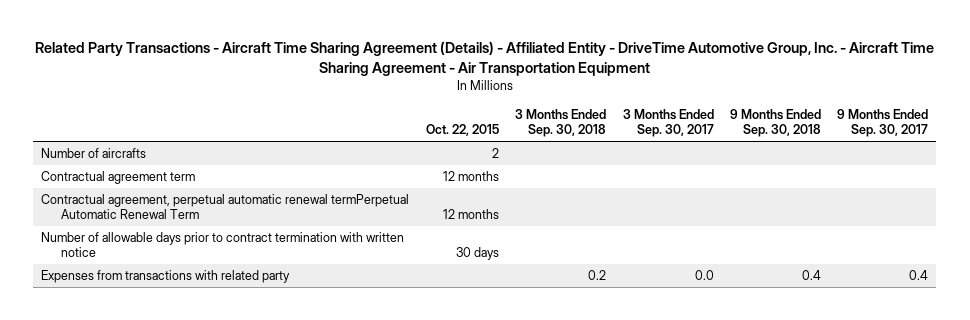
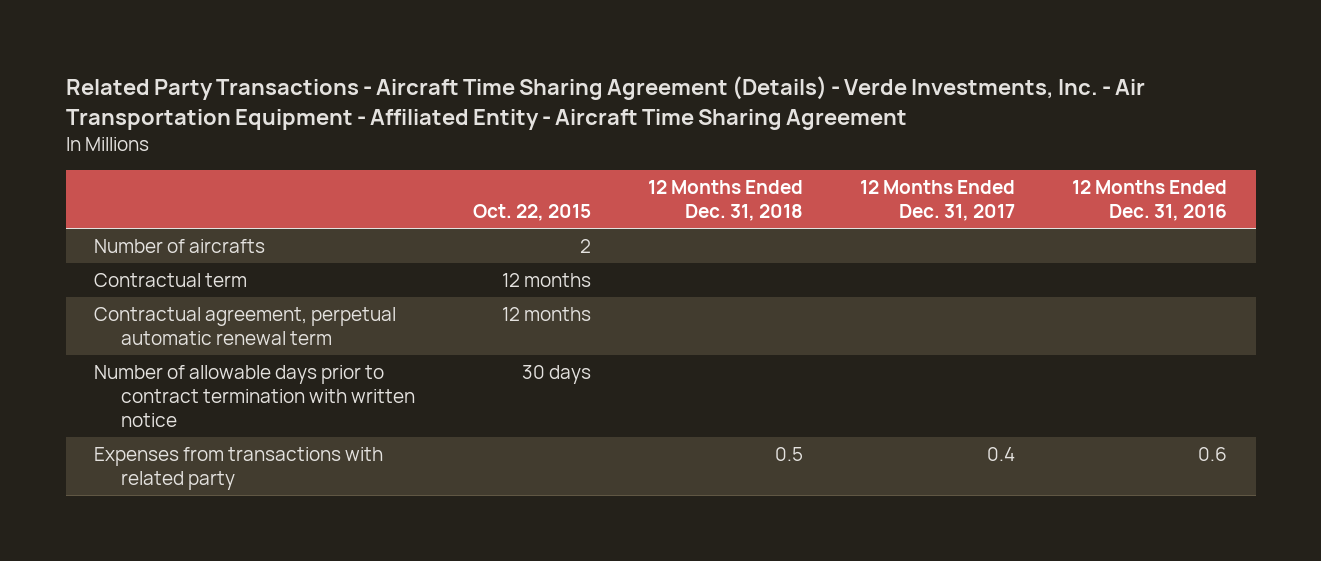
- Related Party Transactions - Aircraft Time Sharing Agreement (Details) - Affiliated Entity - DriveTime Automotive Group, Inc. - Aircraft Time Sharing Agreement - Air Transportation Equipment
+ Related Party Transactions - Aircraft Time Sharing Agreement (Details) - Verde Investments, Inc. - Air Transportation Equipment - Affiliated Entity - Aircraft Time Sharing Agreement
- | Oct. 22, 2015 | 3 Months Ended Sep. 30, 2018 | 3 Months Ended Sep. 30, 2017 | 9 Months Ended Sep. 30, 2018 | 9 Months Ended Sep. 30, 2017
+ | Oct. 22, 2015 | 12 Months Ended Dec. 31, 2018 | 12 Months Ended Dec. 31, 2017 | 12 Months Ended Dec. 31, 2016
- Contractual agreement term | 12 months | | | |
- Contractual agreement, perpetual automatic renewal termPerpetual Automatic Renewal Term | 12 months | | | |
+ Contractual term | 12 months | | |
+ Contractual agreement, perpetual automatic renewal term | 12 months | | |

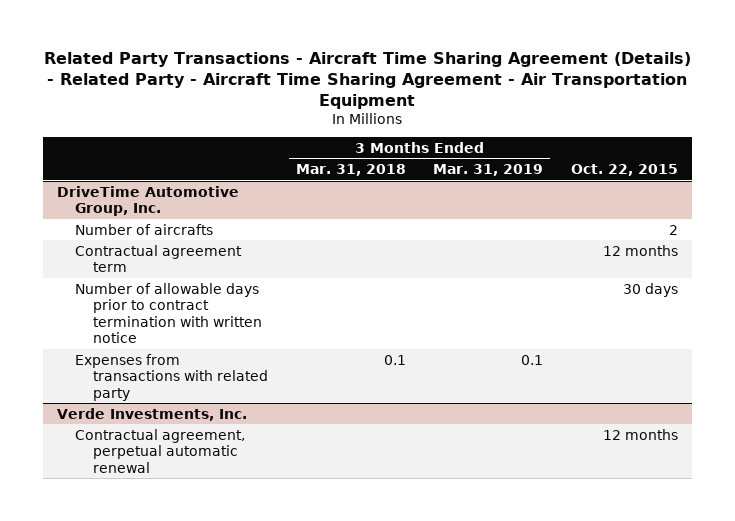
- Related Party Transactions - Aircraft Time Sharing Agreement (Details) - Verde Investments, Inc. - Air Transportation Equipment - Affiliated Entity - Aircraft Time Sharing Agreement
+ Related Party Transactions - Aircraft Time Sharing Agreement (Details) - Related Party - Aircraft Time Sharing Agreement - Air Transportation Equipment
- | Oct. 22, 2015 | 12 Months Ended Dec. 31, 2018 | 12 Months Ended Dec. 31, 2017 | 12 Months Ended Dec. 31, 2016
+ | 3 Months Ended Mar. 31, 2018 | 3 Months Ended Mar. 31, 2019 | Oct. 22, 2015
+ DriveTime Automotive Group, Inc.
- Contractual term | 12 months | | |
- Contractual agreement, perpetual automatic renewal term | 12 months | | |
+ Contractual agreement term | | | 12 months
+ Verde Investments, Inc.
+ Contractual agreement, perpetual automatic renewal | | | 12 months

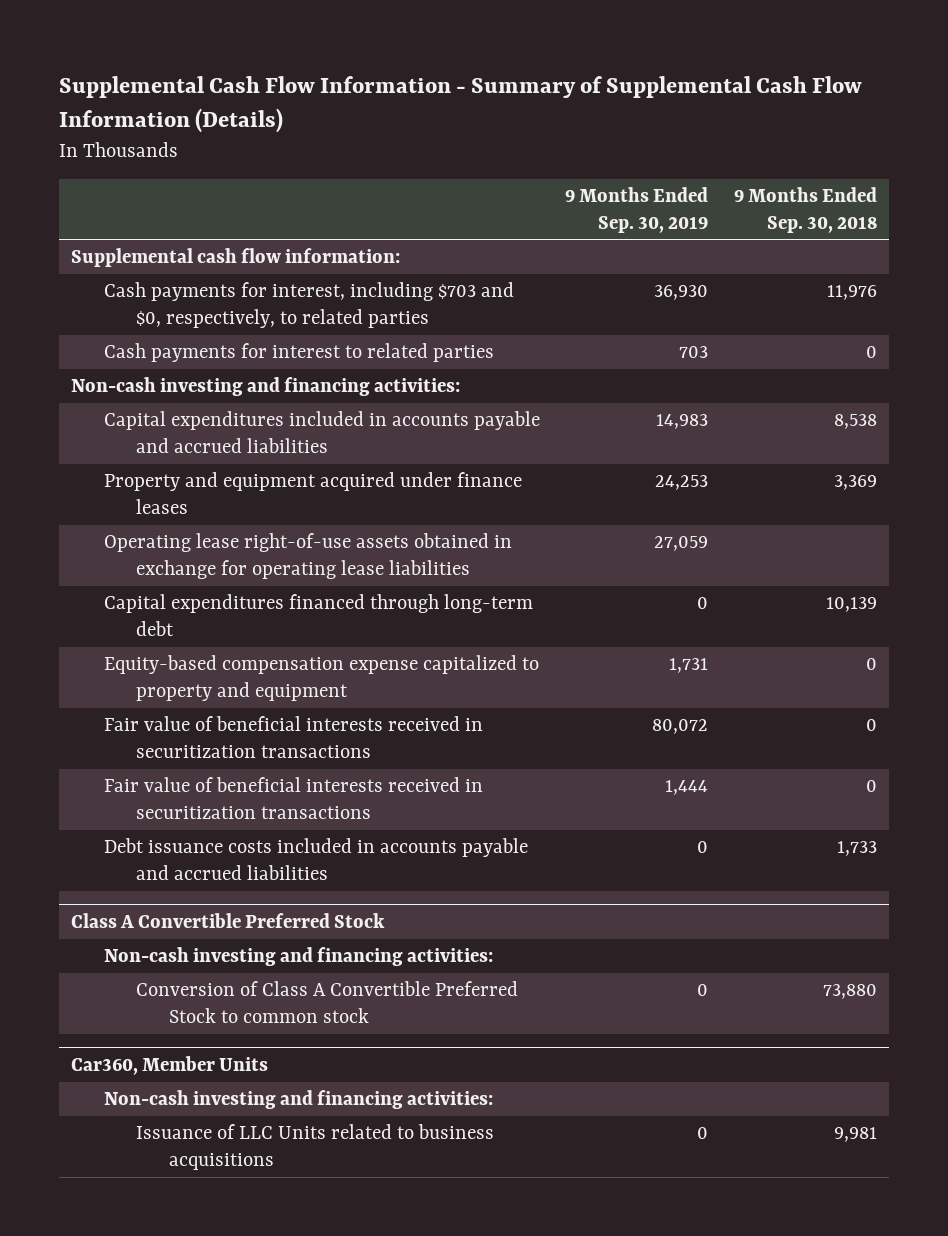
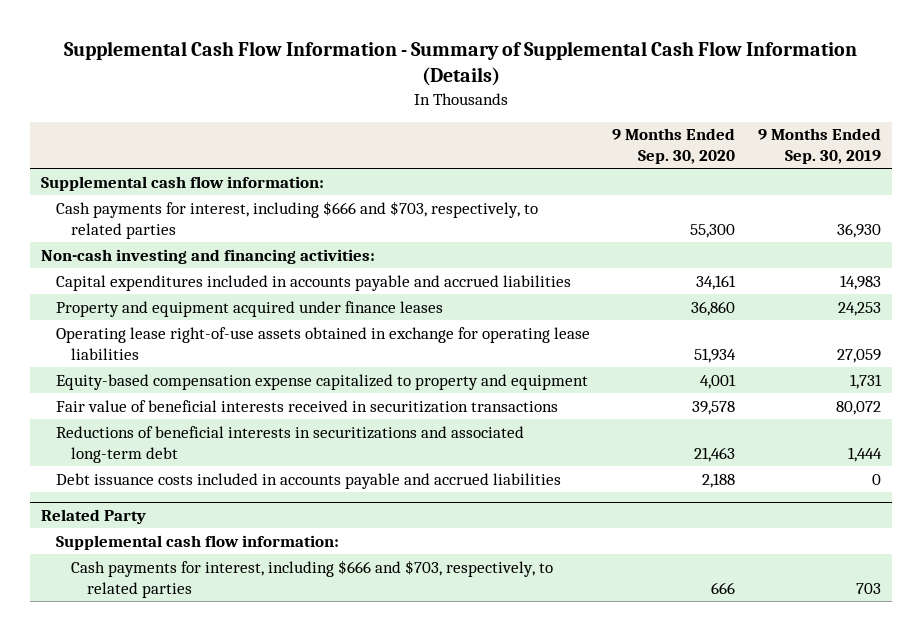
- | 9 Months Ended Sep. 30, 2019 | 9 Months Ended Sep. 30, 2018
+ | 9 Months Ended Sep. 30, 2020 | 9 Months Ended Sep. 30, 2019
- Cash payments for interest, including $703 and $0, respectively, to related parties | 36,930 | 11,976
- Cash payments for interest to related parties | 703 | 0
+ Cash payments for interest, including $666 and $703, respectively, to related parties | 55,300 | 36,930
- Capital expenditures financed through long-term debt | 0 | 10,139
- Fair value of beneficial interests received in securitization transactions | 1,444 | 0
+ Reductions of beneficial interests in securitizations and associated long-term debt | 21,463 | 1,444
- Class A Convertible Preferred Stock
- Non-cash investing and financing activities:
- Conversion of Class A Convertible Preferred Stock to common stock | 0 | 73,880
- Car360, Member Units
- Non-cash investing and financing activities:
- Issuance of LLC Units related to business acquisitions | 0 | 9,981
+ Related Party
+ Supplemental cash flow information:
+ Cash payments for interest, including $666 and $703, respectively, to related parties | 666 | 703

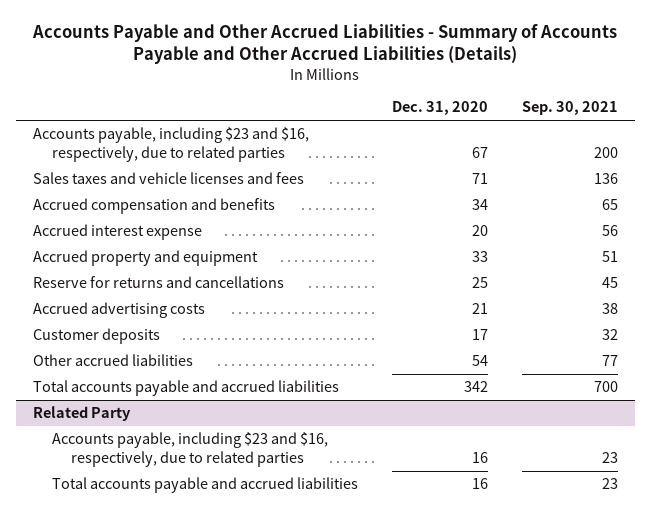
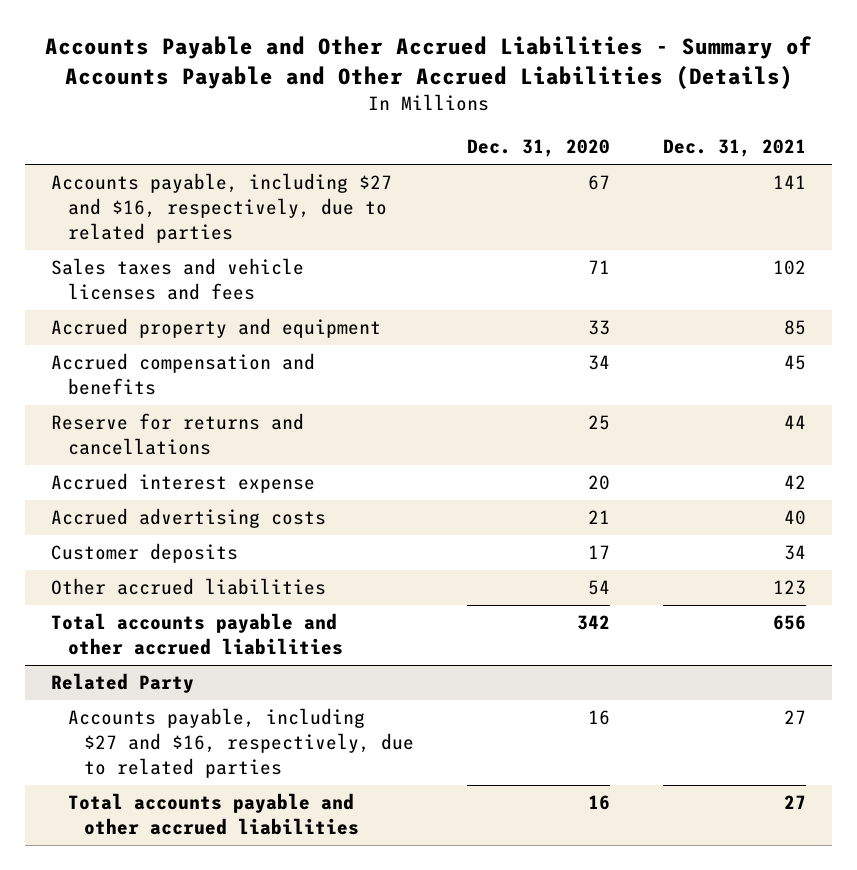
- | Dec. 31, 2020 | Sep. 30, 2021
+ | Dec. 31, 2020 | Dec. 31, 2021
- Accounts payable, including $23 and $16, respectively, due to related parties | 67 | 200
+ Accounts payable, including $27 and $16, respectively, due to related parties | 67 | 141
moved down: Accrued compensation and benefits | 34 | 45
moved down: Accrued interest expense | 20 | 42
- Total accounts payable and accrued liabilities | 342 | 700
+ Total accounts payable and other accrued liabilities | 342 | 656
@ Related Party
- Accounts payable, including $23 and $16, respectively, due to related parties | 16 | 23
- Total accounts payable and accrued liabilities | 16 | 23
+ Accounts payable, including $27 and $16, respectively, due to related parties | 16 | 27
+ Total accounts payable and other accrued liabilities | 16 | 27

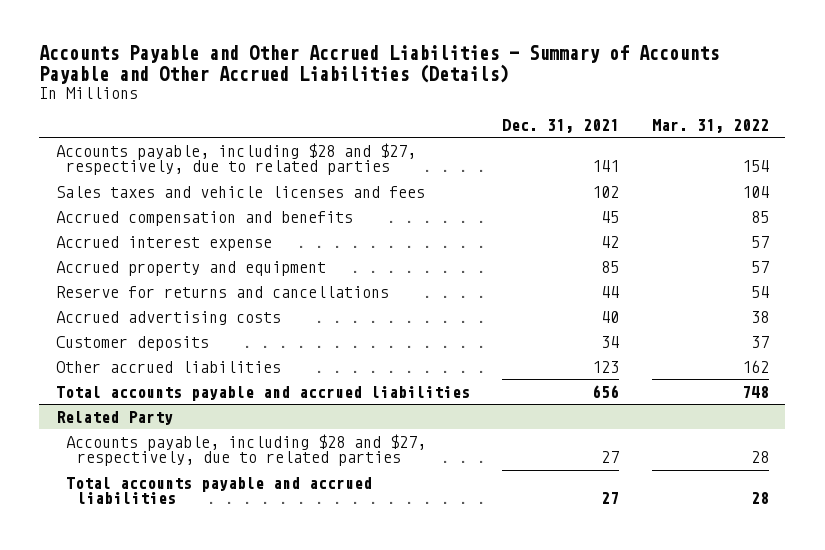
- | Dec. 31, 2020 | Dec. 31, 2021
+ | Dec. 31, 2021 | Mar. 31, 2022
- Accounts payable, including $27 and $16, respectively, due to related parties | 67 | 141
+ Accounts payable, including $28 and $27, respectively, due to related parties | 141 | 154
moved down: Accrued property and equipment | 85 | 57
moved down: Reserve for returns and cancellations | 44 | 54
- Total accounts payable and other accrued liabilities | 342 | 656
+ Total accounts payable and accrued liabilities | 656 | 748
@ Related Party
- Accounts payable, including $27 and $16, respectively, due to related parties | 16 | 27
- Total accounts payable and other accrued liabilities | 16 | 27
+ Accounts payable, including $28 and $27, respectively, due to related parties | 27 | 28
+ Total accounts payable and accrued liabilities | 27 | 28

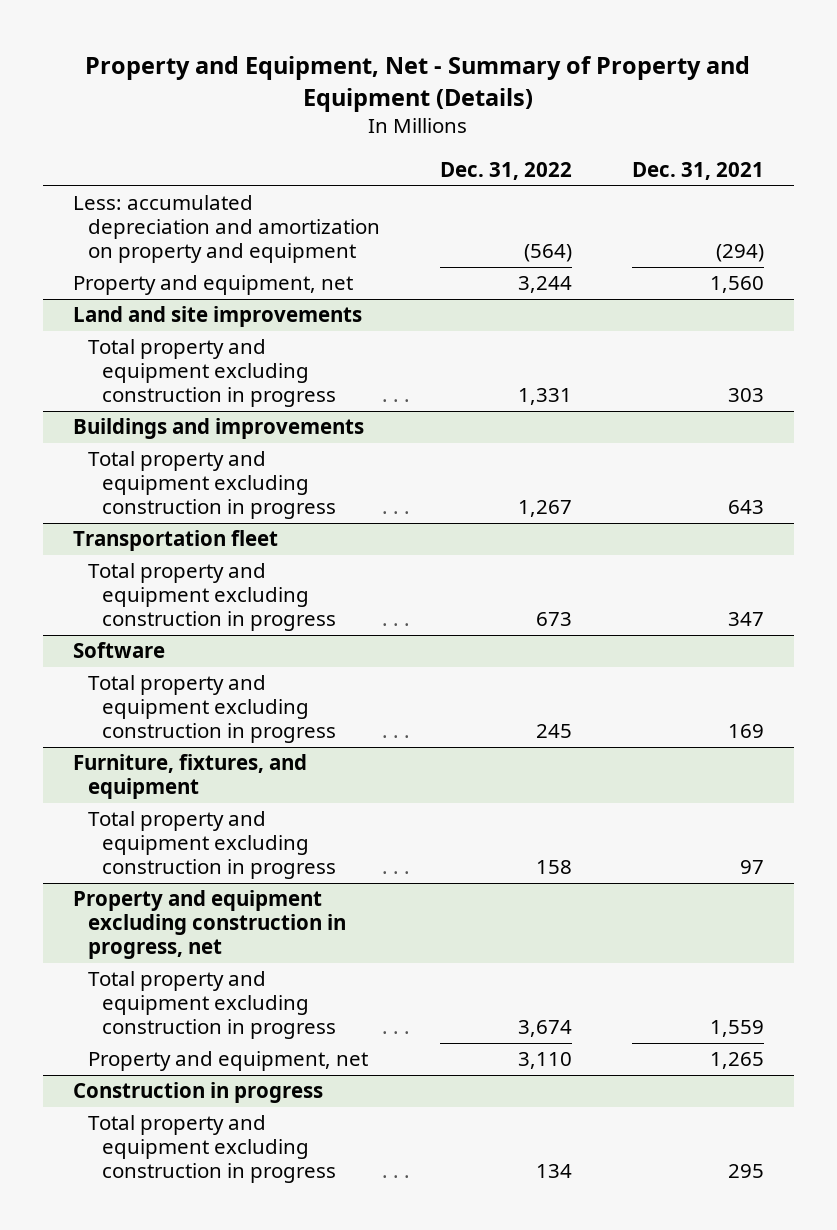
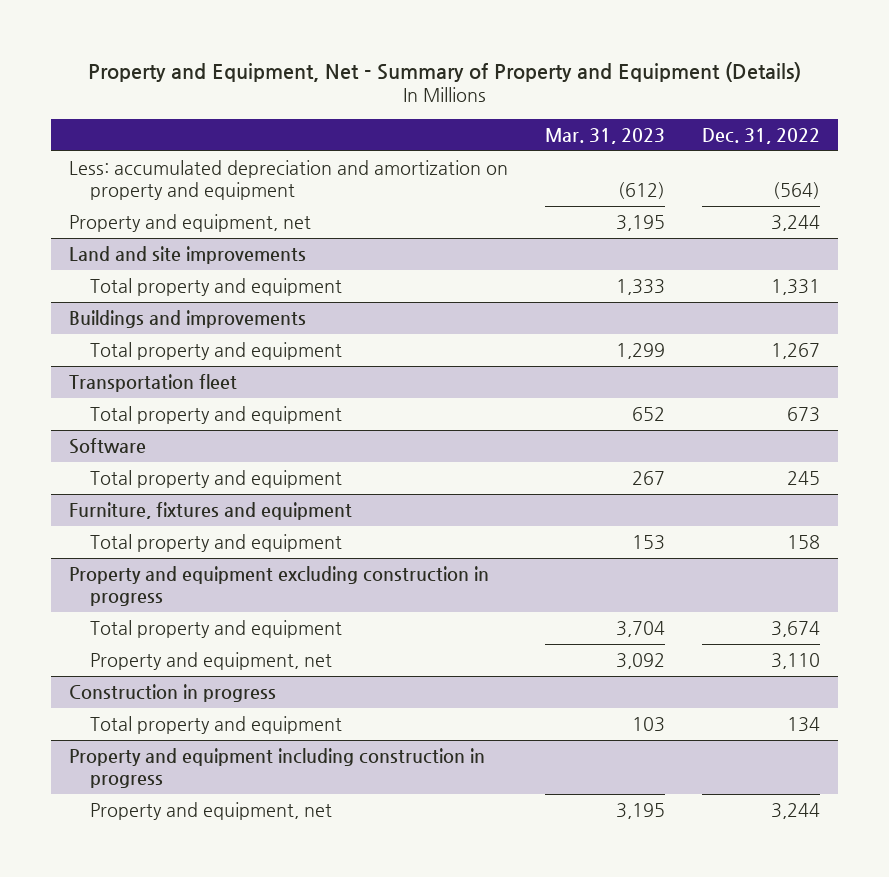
- | Dec. 31, 2022 | Dec. 31, 2021
+ | Mar. 31, 2023 | Dec. 31, 2022
@ Land and site improvements
- Total property and equipment excluding construction in progress | 1,331 | 303
+ Total property and equipment | 1,333 | 1,331
@ Buildings and improvements
- Total property and equipment excluding construction in progress | 1,267 | 643
+ Total property and equipment | 1,299 | 1,267
@ Transportation fleet
- Total property and equipment excluding construction in progress | 673 | 347
+ Total property and equipment | 652 | 673
@ Software
- Total property and equipment excluding construction in progress | 245 | 169
- Furniture, fixtures, and equipment
- Total property and equipment excluding construction in progress | 158 | 97
- Property and equipment excluding construction in progress, net
- Total property and equipment excluding construction in progress | 3,674 | 1,559
@ Software
+ Total property and equipment | 267 | 245
+ Furniture, fixtures and equipment
+ Total property and equipment | 153 | 158
+ Property and equipment excluding construction in progress
+ Total property and equipment | 3,704 | 3,674
@ Construction in progress
- Total property and equipment excluding construction in progress | 134 | 295
+ Total property and equipment | 103 | 134
+ Property and equipment including construction in progress
+ Property and equipment, net | 3,195 | 3,244

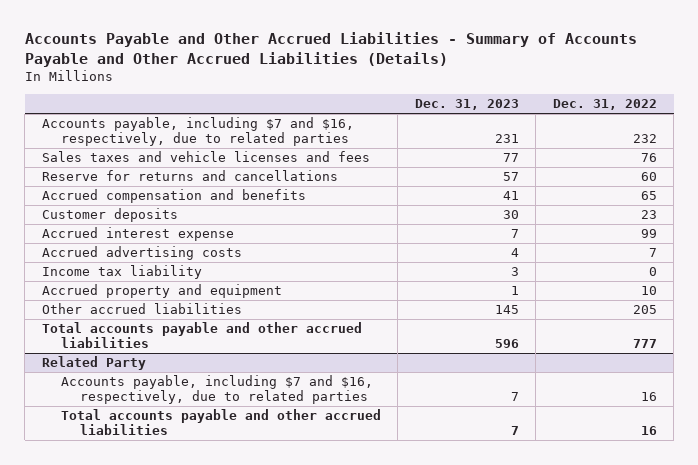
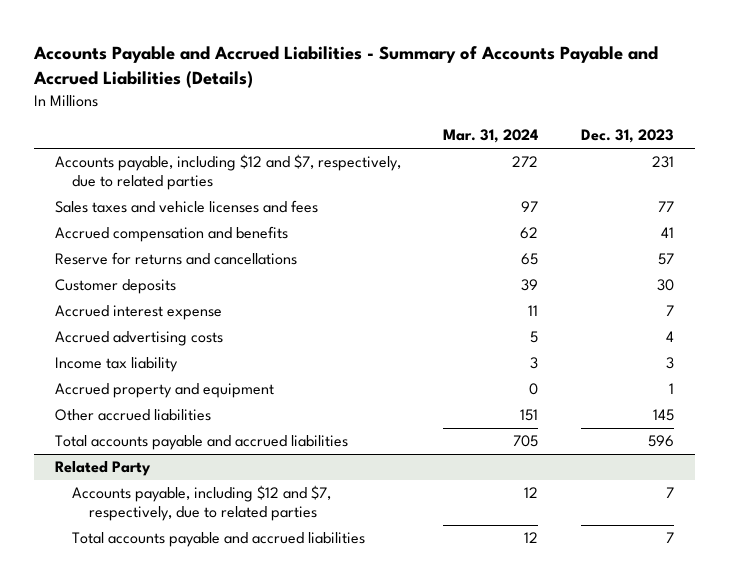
- Accounts Payable and Other Accrued Liabilities - Summary of Accounts Payable and Other Accrued Liabilities (Details)
+ Accounts Payable and Accrued Liabilities - Summary of Accounts Payable and Accrued Liabilities (Details)
- | Dec. 31, 2023 | Dec. 31, 2022
+ | Mar. 31, 2024 | Dec. 31, 2023
- Accounts payable, including $7 and $16, respectively, due to related parties | 231 | 232
+ Accounts payable, including $12 and $7, respectively, due to related parties | 272 | 231
moved down: Reserve for returns and cancellations | 65 | 57
- Total accounts payable and other accrued liabilities | 596 | 777
+ Total accounts payable and accrued liabilities | 705 | 596
@ Related Party
- Accounts payable, including $7 and $16, respectively, due to related parties | 7 | 16
- Total accounts payable and other accrued liabilities | 7 | 16
+ Accounts payable, including $12 and $7, respectively, due to related parties | 12 | 7
+ Total accounts payable and accrued liabilities | 12 | 7

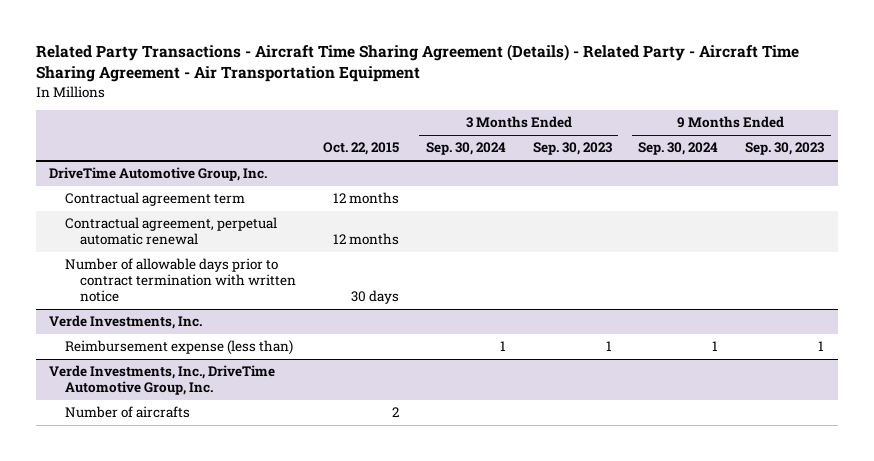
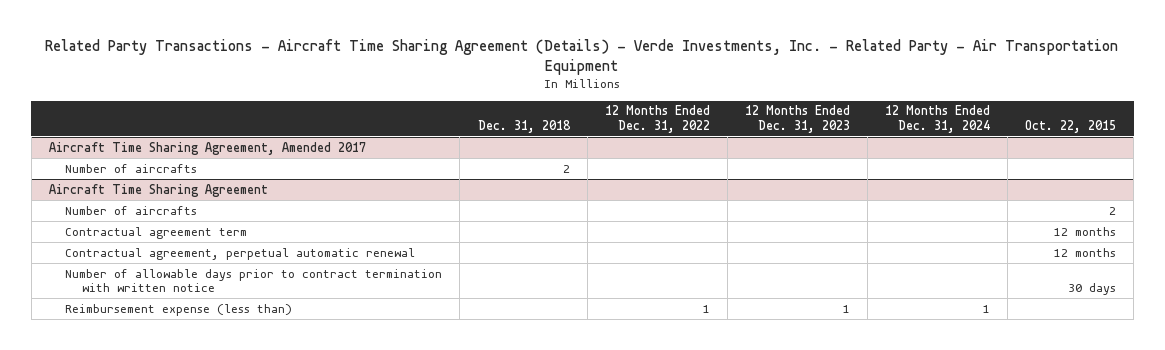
- Related Party Transactions - Aircraft Time Sharing Agreement (Details) - Related Party - Aircraft Time Sharing Agreement - Air Transportation Equipment
+ Related Party Transactions - Aircraft Time Sharing Agreement (Details) - Verde Investments, Inc. - Related Party - Air Transportation Equipment
- | Oct. 22, 2015 | 3 Months Ended Sep. 30, 2024 | 3 Months Ended Sep. 30, 2023 | 9 Months Ended Sep. 30, 2024 | 9 Months Ended Sep. 30, 2023
+ | Dec. 31, 2018 | 12 Months Ended Dec. 31, 2022 | 12 Months Ended Dec. 31, 2023 | 12 Months Ended Dec. 31, 2024 | Oct. 22, 2015
- DriveTime Automotive Group, Inc.
+ Aircraft Time Sharing Agreement, Amended 2017
+ Number of aircrafts | 2 | | | |
+ Aircraft Time Sharing Agreement
+ Number of aircrafts | | | | | 2
- Verde Investments, Inc.
- Verde Investments, Inc., DriveTime Automotive Group, Inc.
- Number of aircrafts | 2 | | | |

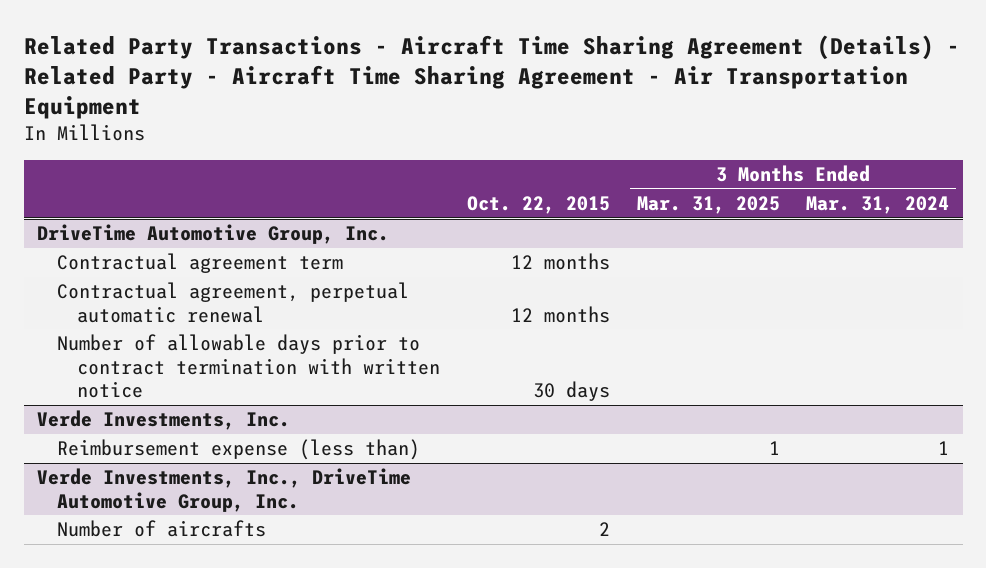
- Related Party Transactions - Aircraft Time Sharing Agreement (Details) - Verde Investments, Inc. - Related Party - Air Transportation Equipment
+ Related Party Transactions - Aircraft Time Sharing Agreement (Details) - Related Party - Aircraft Time Sharing Agreement - Air Transportation Equipment
- | Dec. 31, 2018 | 12 Months Ended Dec. 31, 2022 | 12 Months Ended Dec. 31, 2023 | 12 Months Ended Dec. 31, 2024 | Oct. 22, 2015
+ | Oct. 22, 2015 | 3 Months Ended Mar. 31, 2025 | 3 Months Ended Mar. 31, 2024
- Aircraft Time Sharing Agreement, Amended 2017
- Number of aircrafts | 2 | | | |
- Aircraft Time Sharing Agreement
- Number of aircrafts | | | | | 2
+ DriveTime Automotive Group, Inc.
+ Verde Investments, Inc.
+ Verde Investments, Inc., DriveTime Automotive Group, Inc.
+ Number of aircrafts | 2 | |

